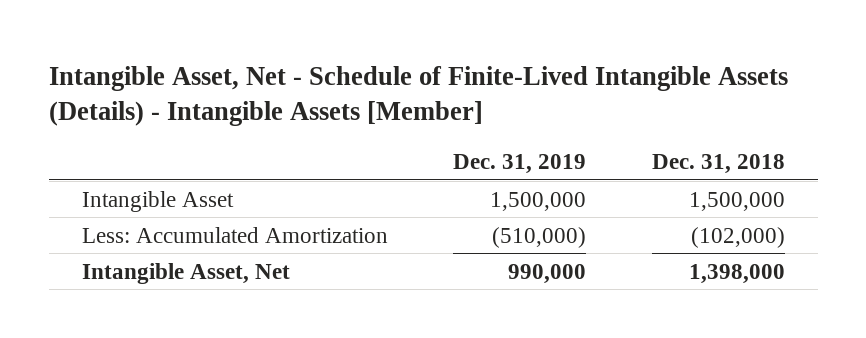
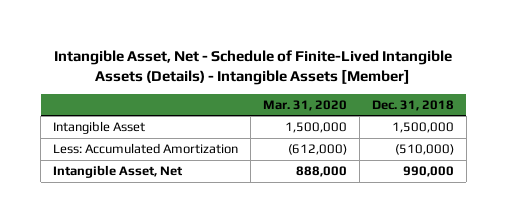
- | Dec. 31, 2019 | Dec. 31, 2018
+ | Mar. 31, 2020 | Dec. 31, 2018
- Less: Accumulated Amortization | (510,000) | (102,000)
- Intangible Asset, Net | 990,000 | 1,398,000
+ Less: Accumulated Amortization | (612,000) | (510,000)
+ Intangible Asset, Net | 888,000 | 990,000

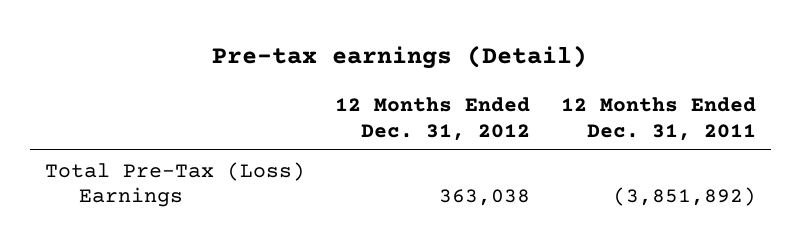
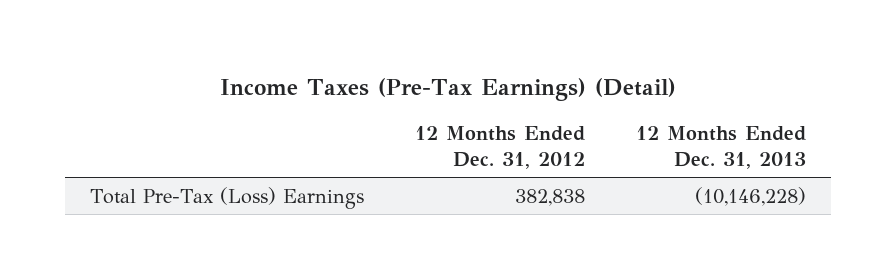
- Pre-tax earnings (Detail)
+ Income Taxes (Pre-Tax Earnings) (Detail)
- | 12 Months Ended Dec. 31, 2012 | 12 Months Ended Dec. 31, 2011
+ | 12 Months Ended Dec. 31, 2012 | 12 Months Ended Dec. 31, 2013
- Total Pre-Tax (Loss) Earnings | 363,038 | (3,851,892)
+ Total Pre-Tax (Loss) Earnings | 382,838 | (10,146,228)

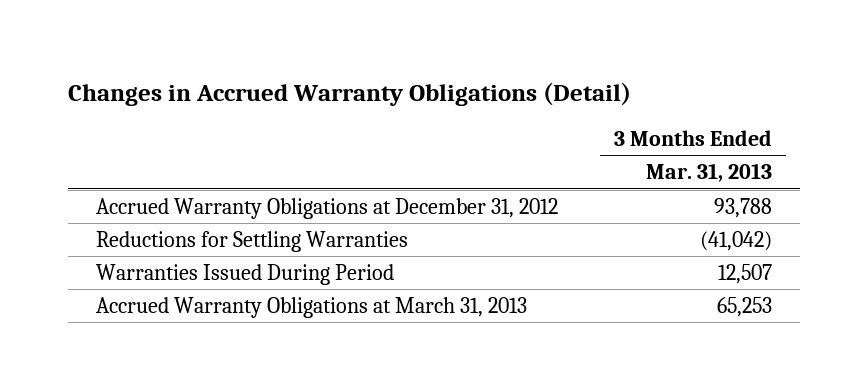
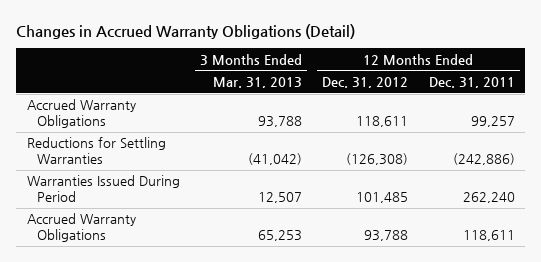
- | 3 Months Ended Mar. 31, 2013
+ | 3 Months Ended Mar. 31, 2013 | 12 Months Ended Dec. 31, 2012 | 12 Months Ended Dec. 31, 2011
- Accrued Warranty Obligations at December 31, 2012 | 93,788
+ Accrued Warranty Obligations | 93,788 | 118,611 | 99,257
- Accrued Warranty Obligations at March 31, 2013 | 65,253
+ Accrued Warranty Obligations | 65,253 | 93,788 | 118,611

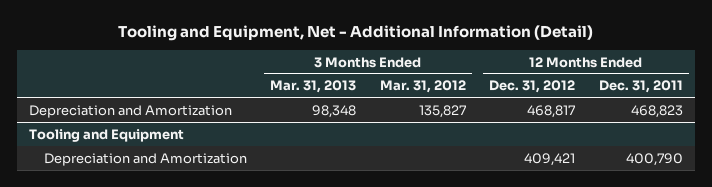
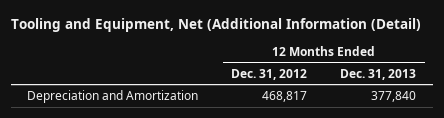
- Tooling and Equipment, Net - Additional Information (Detail)
+ Tooling and Equipment, Net (Additional Information (Detail)
- | 3 Months Ended Mar. 31, 2013 | 3 Months Ended Mar. 31, 2012 | 12 Months Ended Dec. 31, 2012 | 12 Months Ended Dec. 31, 2011
+ | 12 Months Ended Dec. 31, 2012 | 12 Months Ended Dec. 31, 2013
- Tooling and Equipment
- Depreciation and Amortization | | | 409,421 | 400,790

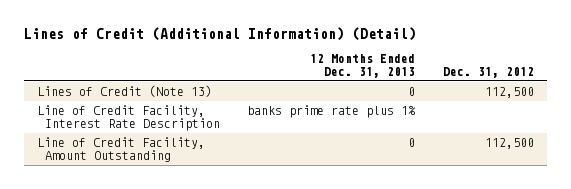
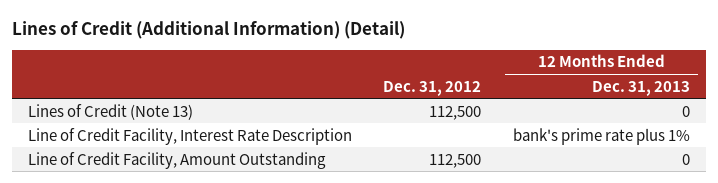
- | 12 Months Ended Dec. 31, 2013 | Dec. 31, 2012
+ | Dec. 31, 2012 | 12 Months Ended Dec. 31, 2013
- Line of Credit Facility, Interest Rate Description | banks prime rate plus 1% |
+ Line of Credit Facility, Interest Rate Description | | bank's prime rate plus 1%

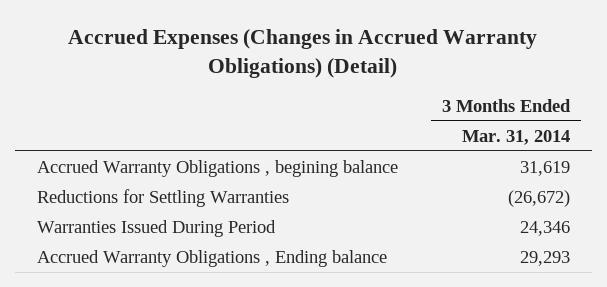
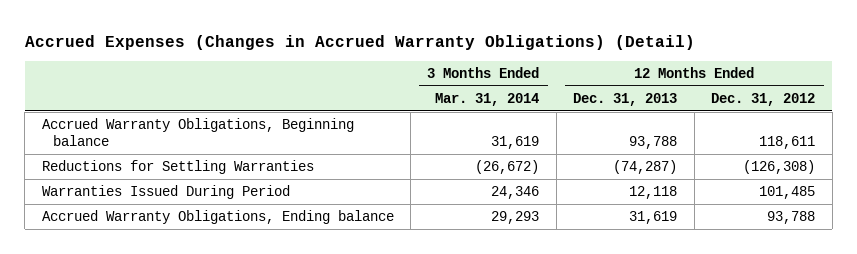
- | 3 Months Ended Mar. 31, 2014
+ | 3 Months Ended Mar. 31, 2014 | 12 Months Ended Dec. 31, 2013 | 12 Months Ended Dec. 31, 2012
- Accrued Warranty Obligations , begining balance | 31,619
+ Accrued Warranty Obligations, Beginning balance | 31,619 | 93,788 | 118,611
- Accrued Warranty Obligations , Ending balance | 29,293
+ Accrued Warranty Obligations, Ending balance | 29,293 | 31,619 | 93,788

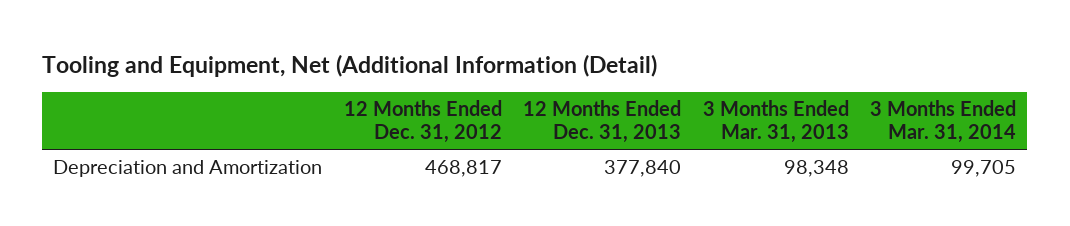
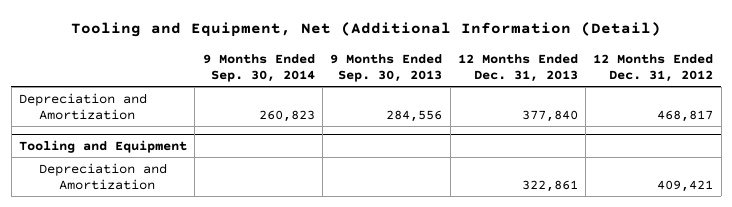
- | 12 Months Ended Dec. 31, 2012 | 12 Months Ended Dec. 31, 2013 | 3 Months Ended Mar. 31, 2013 | 3 Months Ended Mar. 31, 2014
+ | 9 Months Ended Sep. 30, 2014 | 9 Months Ended Sep. 30, 2013 | 12 Months Ended Dec. 31, 2013 | 12 Months Ended Dec. 31, 2012
+ Tooling and Equipment
+ Depreciation and Amortization | | | 322,861 | 409,421

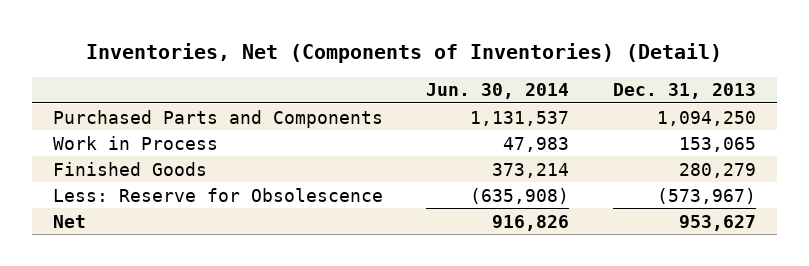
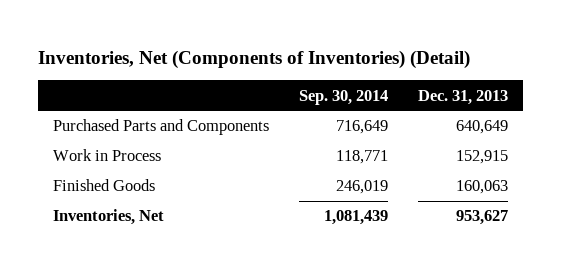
- | Jun. 30, 2014 | Dec. 31, 2013
+ | Sep. 30, 2014 | Dec. 31, 2013
- Purchased Parts and Components | 1,131,537 | 1,094,250
- Work in Process | 47,983 | 153,065
- Finished Goods | 373,214 | 280,279
- Less: Reserve for Obsolescence | (635,908) | (573,967)
- Net | 916,826 | 953,627
+ Purchased Parts and Components | 716,649 | 640,649
+ Work in Process | 118,771 | 152,915
+ Finished Goods | 246,019 | 160,063
+ Inventories, Net | 1,081,439 | 953,627

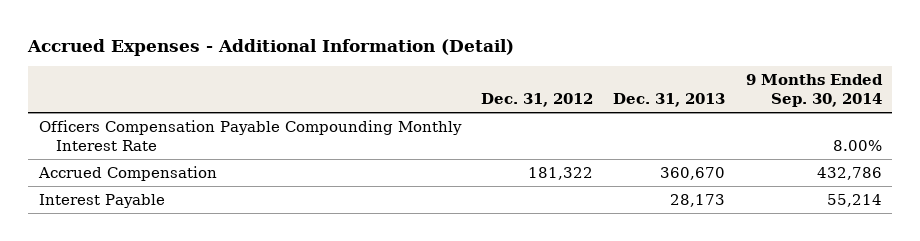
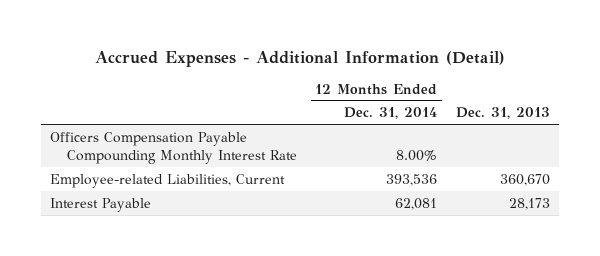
- | Dec. 31, 2012 | Dec. 31, 2013 | 9 Months Ended Sep. 30, 2014
+ | 12 Months Ended Dec. 31, 2014 | Dec. 31, 2013
- Accrued Compensation | 181,322 | 360,670 | 432,786
+ Employee-related Liabilities, Current | 393,536 | 360,670

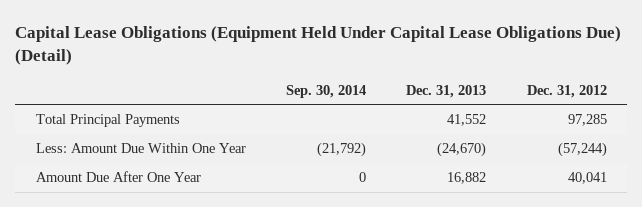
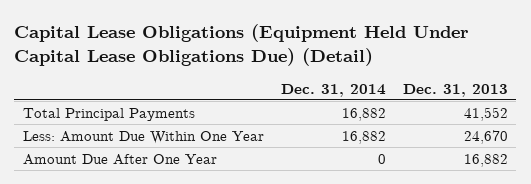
- | Sep. 30, 2014 | Dec. 31, 2013 | Dec. 31, 2012
+ | Dec. 31, 2014 | Dec. 31, 2013
- Less: Amount Due Within One Year | (21,792) | (24,670) | (57,244)
+ Less: Amount Due Within One Year | 16,882 | 24,670

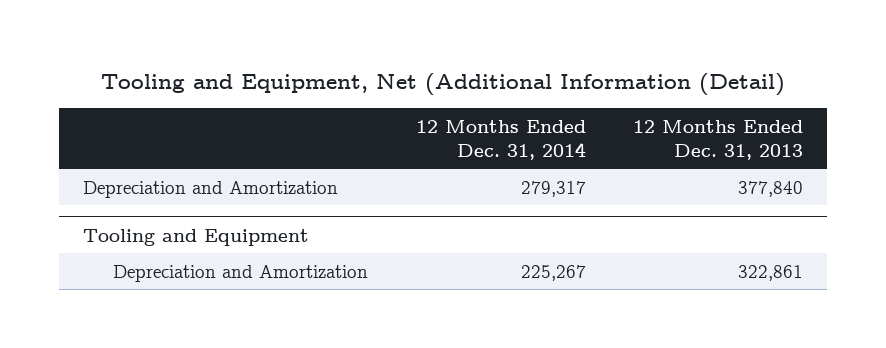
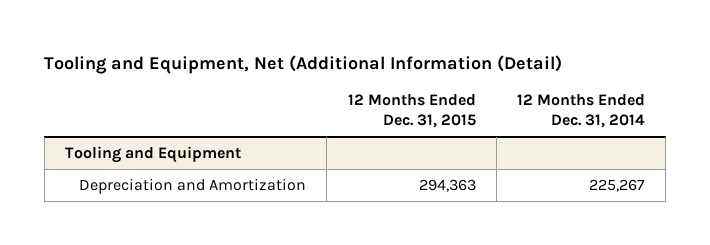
- | 12 Months Ended Dec. 31, 2014 | 12 Months Ended Dec. 31, 2013
+ | 12 Months Ended Dec. 31, 2015 | 12 Months Ended Dec. 31, 2014
- Depreciation and Amortization | 279,317 | 377,840

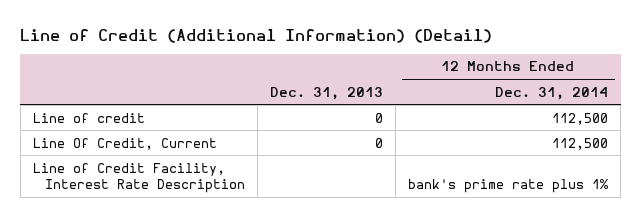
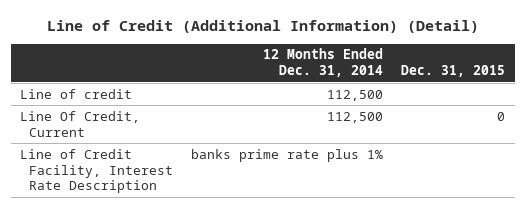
- | Dec. 31, 2013 | 12 Months Ended Dec. 31, 2014
+ | 12 Months Ended Dec. 31, 2014 | Dec. 31, 2015
- Line of Credit Facility, Interest Rate Description | | bank's prime rate plus 1%
+ Line of Credit Facility, Interest Rate Description | banks prime rate plus 1% |

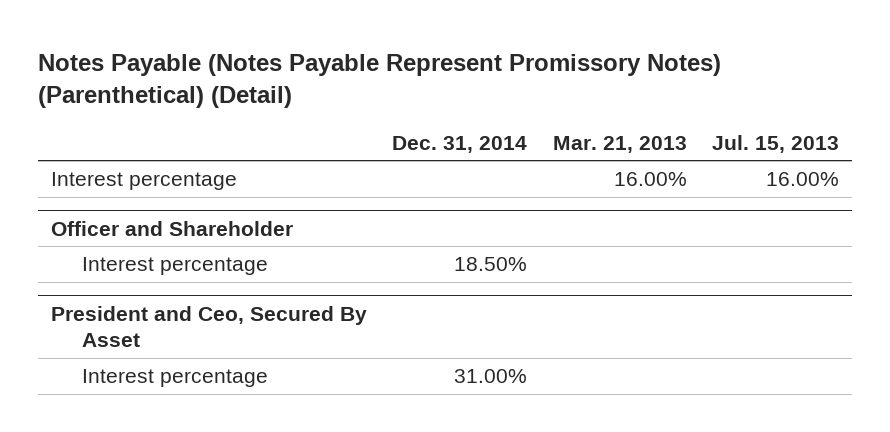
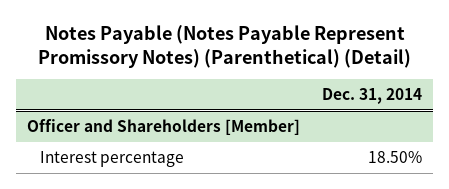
- | Dec. 31, 2014 | Mar. 21, 2013 | Jul. 15, 2013
+ | Dec. 31, 2014
- Interest percentage | | 16.00% | 16.00%
- Officer and Shareholder
+ Officer and Shareholders [Member]
- President and Ceo, Secured By Asset
- Interest percentage | 31.00% | |

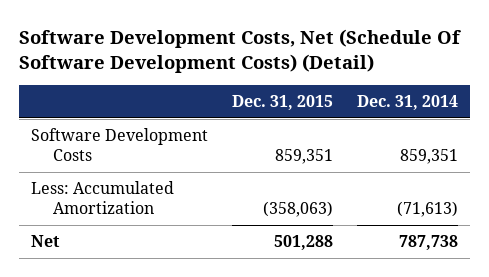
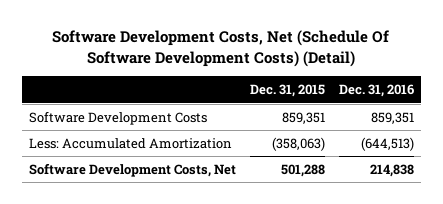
- | Dec. 31, 2015 | Dec. 31, 2014
+ | Dec. 31, 2015 | Dec. 31, 2016
- Net | 501,288 | 787,738
+ Software Development Costs, Net | 501,288 | 214,838

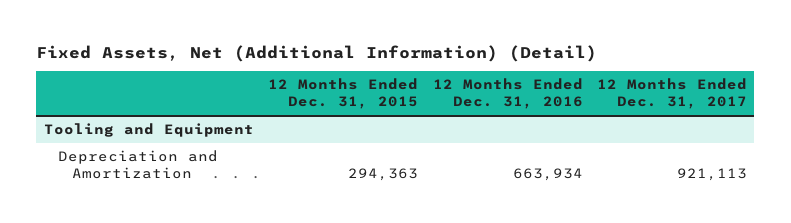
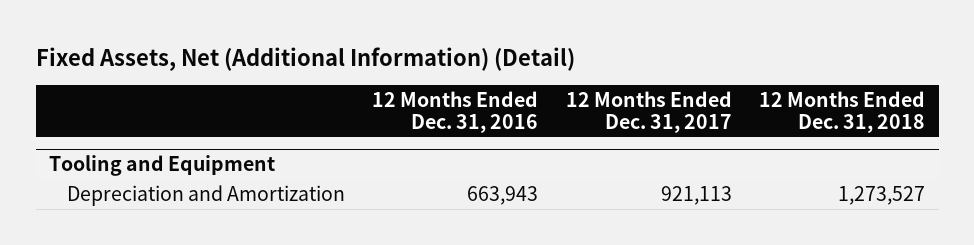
- | 12 Months Ended Dec. 31, 2015 | 12 Months Ended Dec. 31, 2016 | 12 Months Ended Dec. 31, 2017
+ | 12 Months Ended Dec. 31, 2016 | 12 Months Ended Dec. 31, 2017 | 12 Months Ended Dec. 31, 2018
@ Tooling and Equipment
- Depreciation and Amortization | 294,363 | 663,934 | 921,113
+ Depreciation and Amortization | 663,943 | 921,113 | 1,273,527

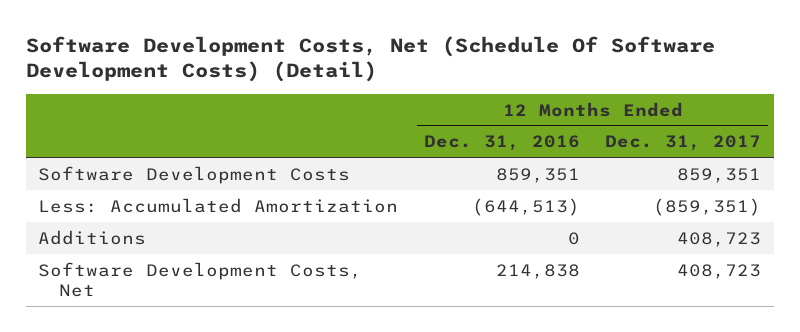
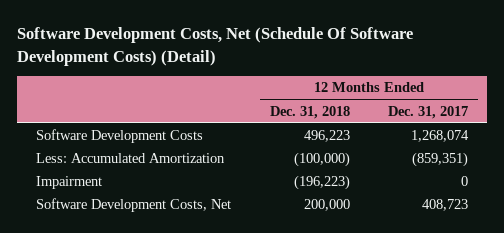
- | 12 Months Ended Dec. 31, 2016 | 12 Months Ended Dec. 31, 2017
+ | 12 Months Ended Dec. 31, 2018 | 12 Months Ended Dec. 31, 2017
- Software Development Costs | 859,351 | 859,351
+ Software Development Costs | 496,223 | 1,268,074
- Additions | 0 | 408,723
+ Impairment | (196,223) | 0

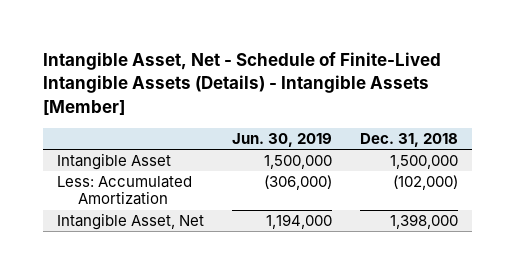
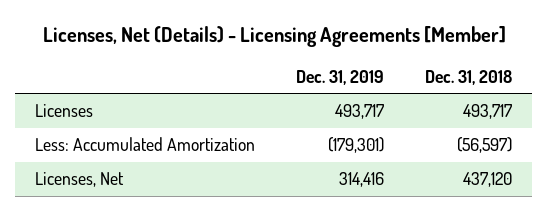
- Intangible Asset, Net - Schedule of Finite-Lived Intangible Assets (Details) - Intangible Assets [Member]
+ Licenses, Net (Details) - Licensing Agreements [Member]
- | Jun. 30, 2019 | Dec. 31, 2018
+ | Dec. 31, 2019 | Dec. 31, 2018
- Intangible Asset | 1,500,000 | 1,500,000
- Less: Accumulated Amortization | (306,000) | (102,000)
- Intangible Asset, Net | 1,194,000 | 1,398,000
+ Licenses | 493,717 | 493,717
+ Less: Accumulated Amortization | (179,301) | (56,597)
+ Licenses, Net | 314,416 | 437,120

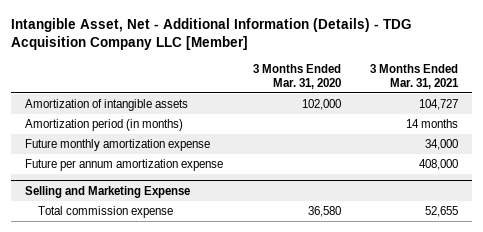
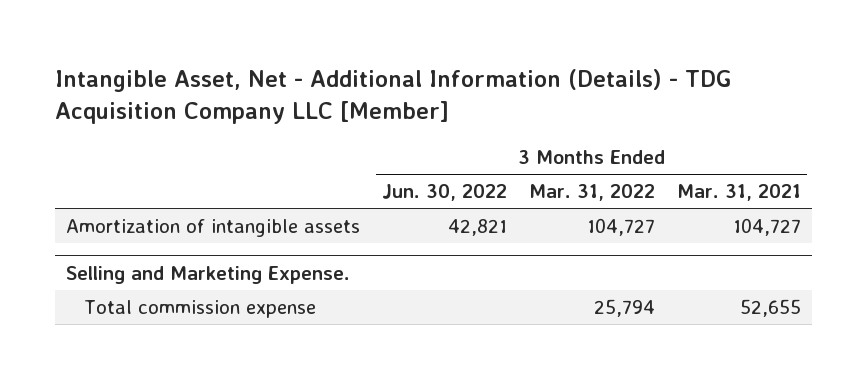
- | 3 Months Ended Mar. 31, 2020 | 3 Months Ended Mar. 31, 2021
+ | 3 Months Ended Jun. 30, 2022 | 3 Months Ended Mar. 31, 2022 | 3 Months Ended Mar. 31, 2021
- Amortization period (in months) | | 14 months
- Future monthly amortization expense | | 34,000
- Future per annum amortization expense | | 408,000
- Selling and Marketing Expense
+ Selling and Marketing Expense.

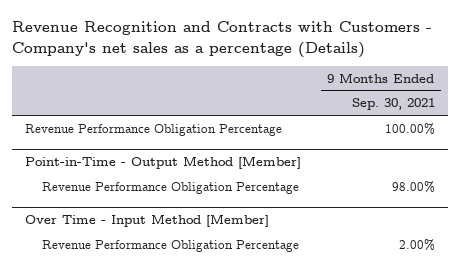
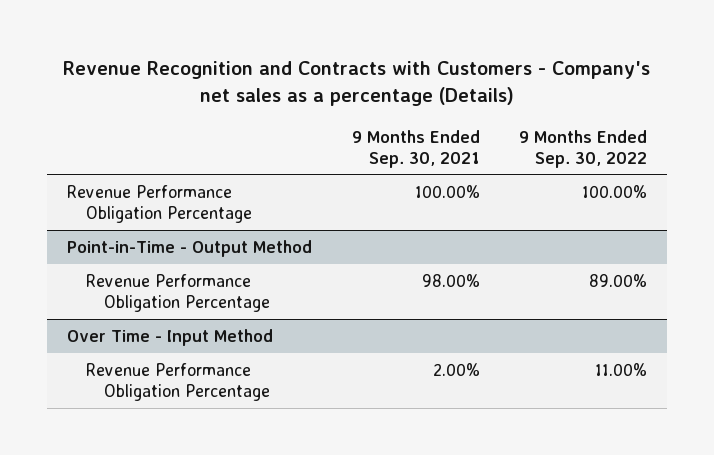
- | 9 Months Ended Sep. 30, 2021
+ | 9 Months Ended Sep. 30, 2021 | 9 Months Ended Sep. 30, 2022
- Point-in-Time - Output Method [Member]
+ Point-in-Time - Output Method
- Over Time - Input Method [Member]
+ Over Time - Input Method

